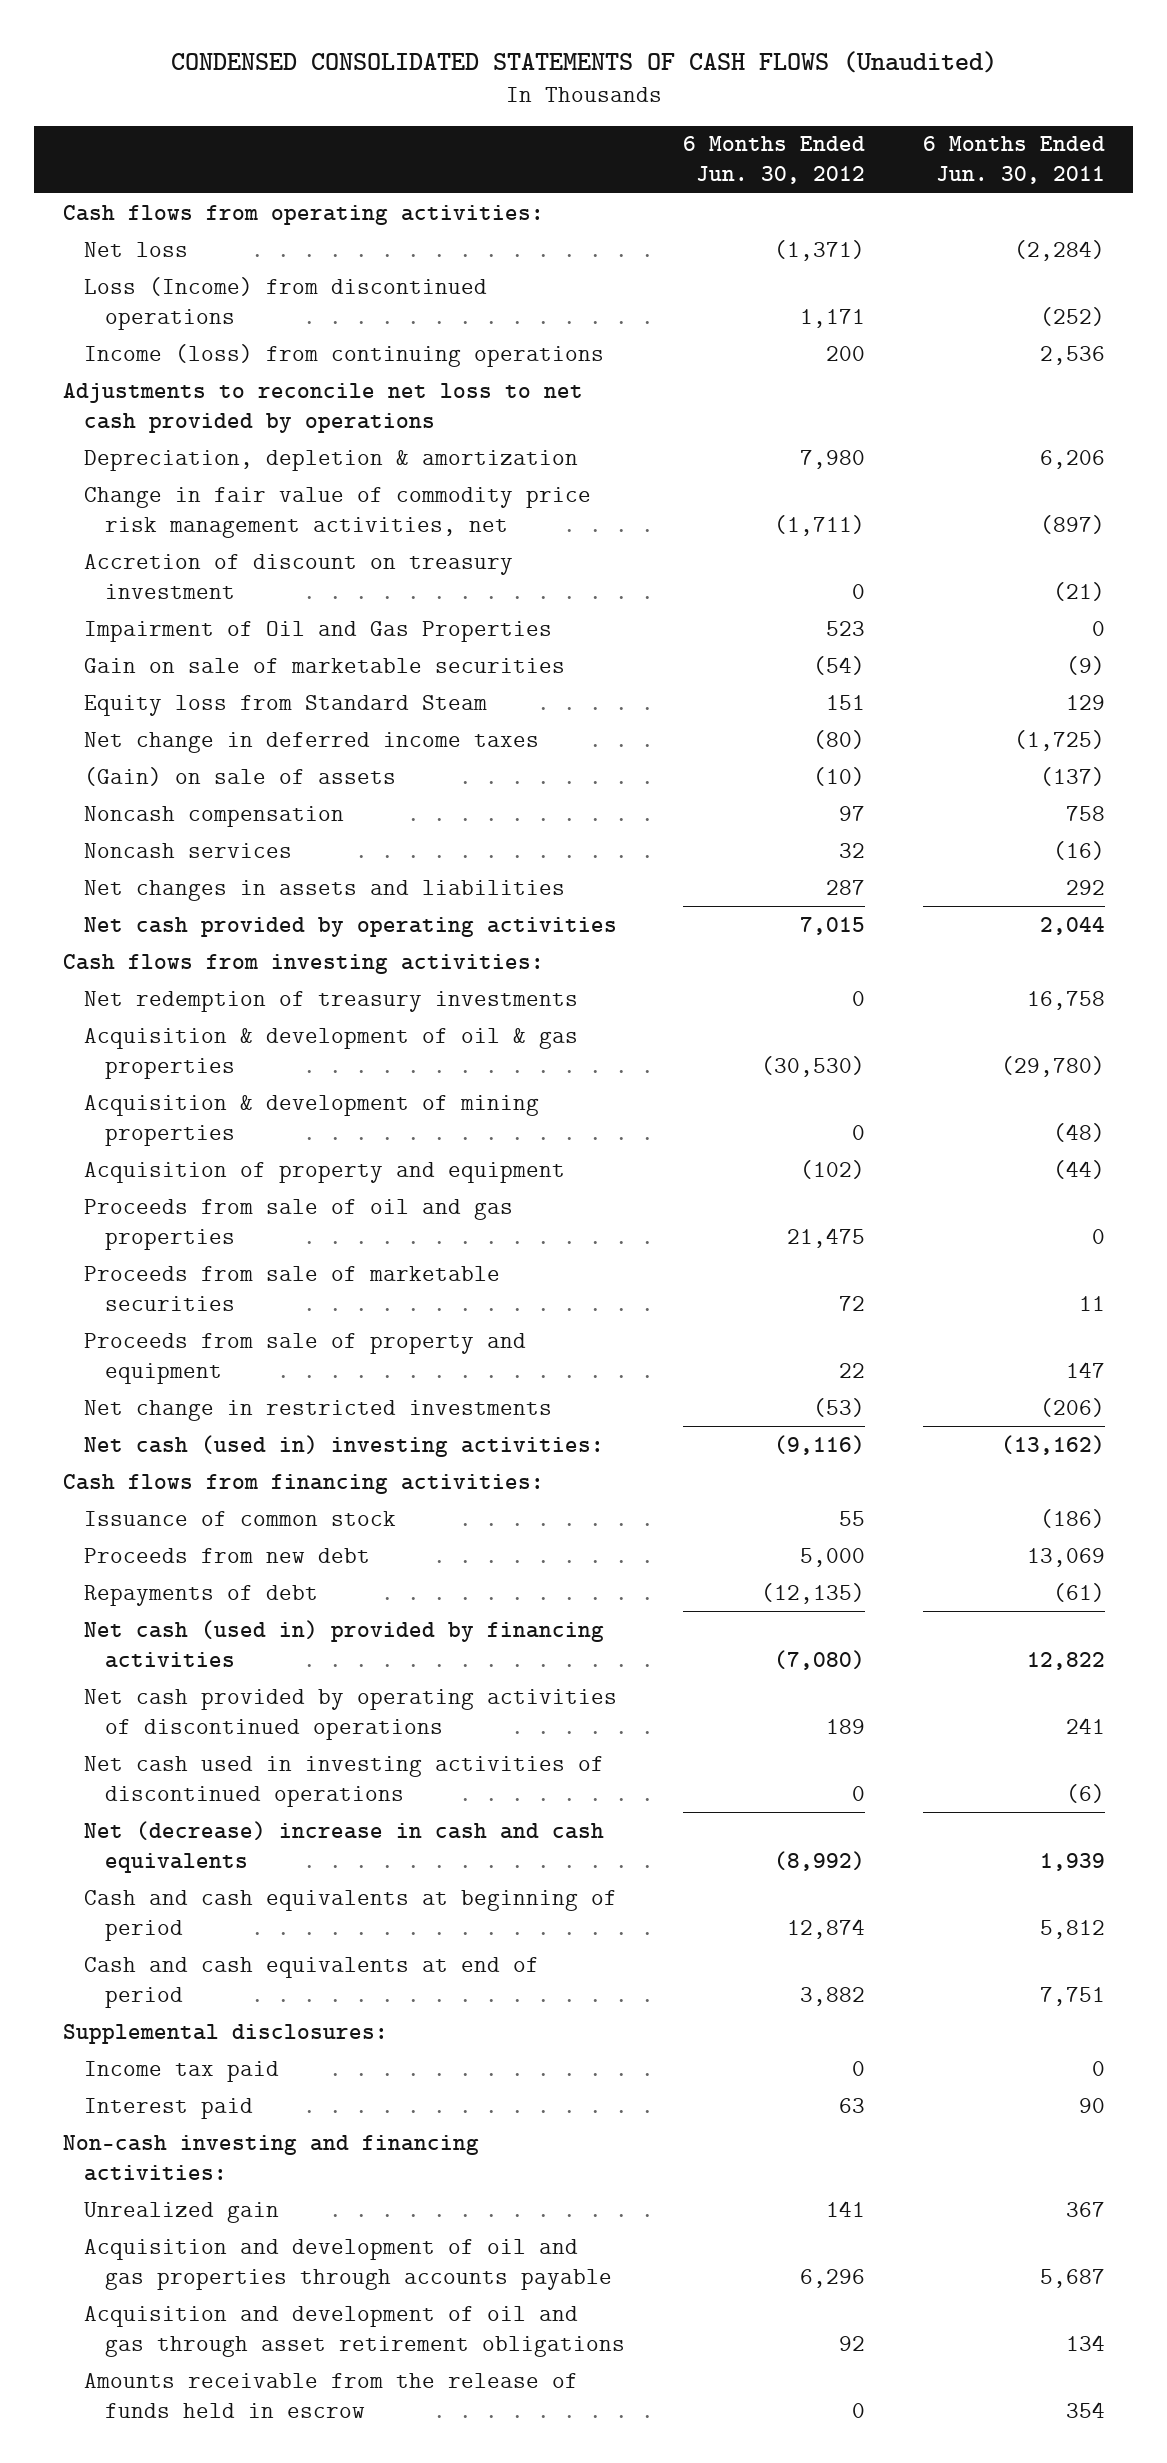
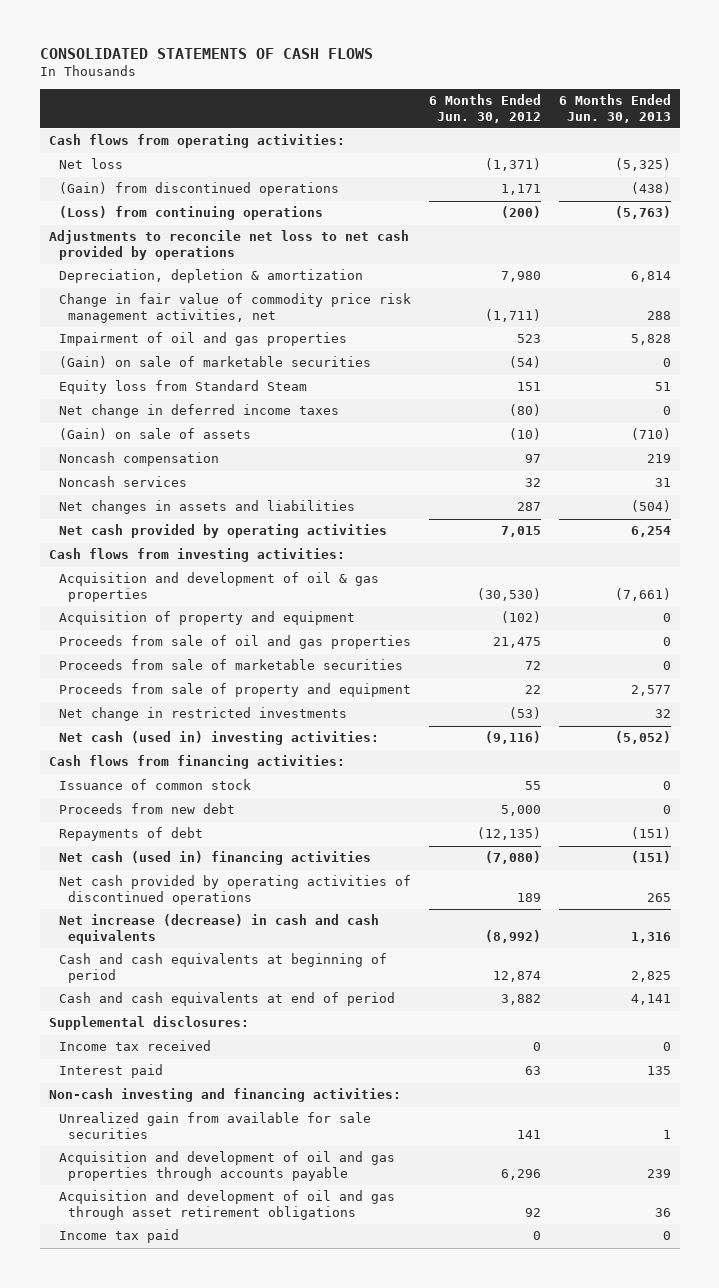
- CONDENSED CONSOLIDATED STATEMENTS OF CASH FLOWS (Unaudited)
+ CONSOLIDATED STATEMENTS OF CASH FLOWS
- | 6 Months Ended Jun. 30, 2012 | 6 Months Ended Jun. 30, 2011
+ | 6 Months Ended Jun. 30, 2012 | 6 Months Ended Jun. 30, 2013
- Loss (Income) from discontinued operations | 1,171 | (252)
- Income (loss) from continuing operations | 200 | 2,536
+ (Gain) from discontinued operations | 1,171 | (438)
+ (Loss) from continuing operations | (200) | (5,763)
- Accretion of discount on treasury investment | 0 | (21)
- Impairment of Oil and Gas Properties | 523 | 0
- Gain on sale of marketable securities | (54) | (9)
+ Impairment of oil and gas properties | 523 | 5,828
+ (Gain) on sale of marketable securities | (54) | 0
- Net redemption of treasury investments | 0 | 16,758
- Acquisition & development of oil & gas properties | (30,530) | (29,780)
- Acquisition & development of mining properties | 0 | (48)
+ Acquisition and development of oil & gas properties | (30,530) | (7,661)
- Net cash (used in) provided by financing activities | (7,080) | 12,822
+ Net cash (used in) financing activities | (7,080) | (151)
- Net cash used in investing activities of discontinued operations | 0 | (6)
- Net (decrease) increase in cash and cash equivalents | (8,992) | 1,939
+ Net increase (decrease) in cash and cash equivalents | (8,992) | 1,316
+ Income tax received | 0 | 0
- Unrealized gain | 141 | 367
+ Unrealized gain from available for sale securities | 141 | 1
- Amounts receivable from the release of funds held in escrow | 0 | 354
moved down: Income tax paid | 0 | 0

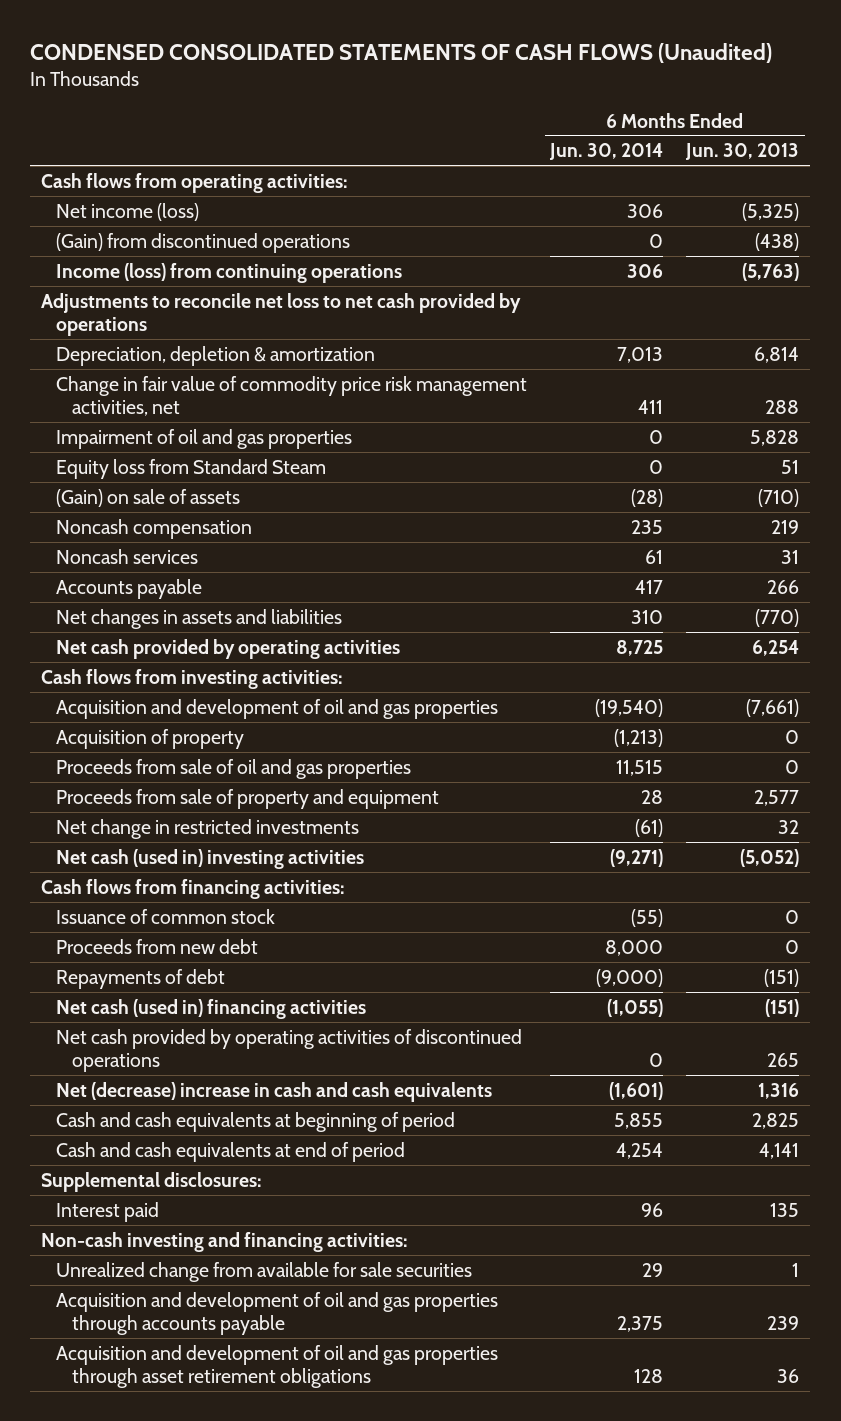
- CONSOLIDATED STATEMENTS OF CASH FLOWS
+ CONDENSED CONSOLIDATED STATEMENTS OF CASH FLOWS (Unaudited)
- | 6 Months Ended Jun. 30, 2012 | 6 Months Ended Jun. 30, 2013
+ | 6 Months Ended Jun. 30, 2014 | 6 Months Ended Jun. 30, 2013
- Net loss | (1,371) | (5,325)
+ Net income (loss) | 306 | (5,325)
- (Loss) from continuing operations | (200) | (5,763)
+ Income (loss) from continuing operations | 306 | (5,763)
- (Gain) on sale of marketable securities | (54) | 0
- Net change in deferred income taxes | (80) | 0
- Net changes in assets and liabilities | 287 | (504)
+ Accounts payable | 417 | 266
+ Net changes in assets and liabilities | 310 | (770)
- Acquisition and development of oil & gas properties | (30,530) | (7,661)
- Acquisition of property and equipment | (102) | 0
+ Acquisition and development of oil and gas properties | (19,540) | (7,661)
+ Acquisition of property | (1,213) | 0
- Proceeds from sale of marketable securities | 72 | 0
- Net cash (used in) investing activities: | (9,116) | (5,052)
+ Net cash (used in) investing activities | (9,271) | (5,052)
- Net increase (decrease) in cash and cash equivalents | (8,992) | 1,316
+ Net (decrease) increase in cash and cash equivalents | (1,601) | 1,316
- Income tax received | 0 | 0
- Unrealized gain from available for sale securities | 141 | 1
+ Unrealized change from available for sale securities | 29 | 1
- Acquisition and development of oil and gas through asset retirement obligations | 92 | 36
- Income tax paid | 0 | 0
+ Acquisition and development of oil and gas properties through asset retirement obligations | 128 | 36

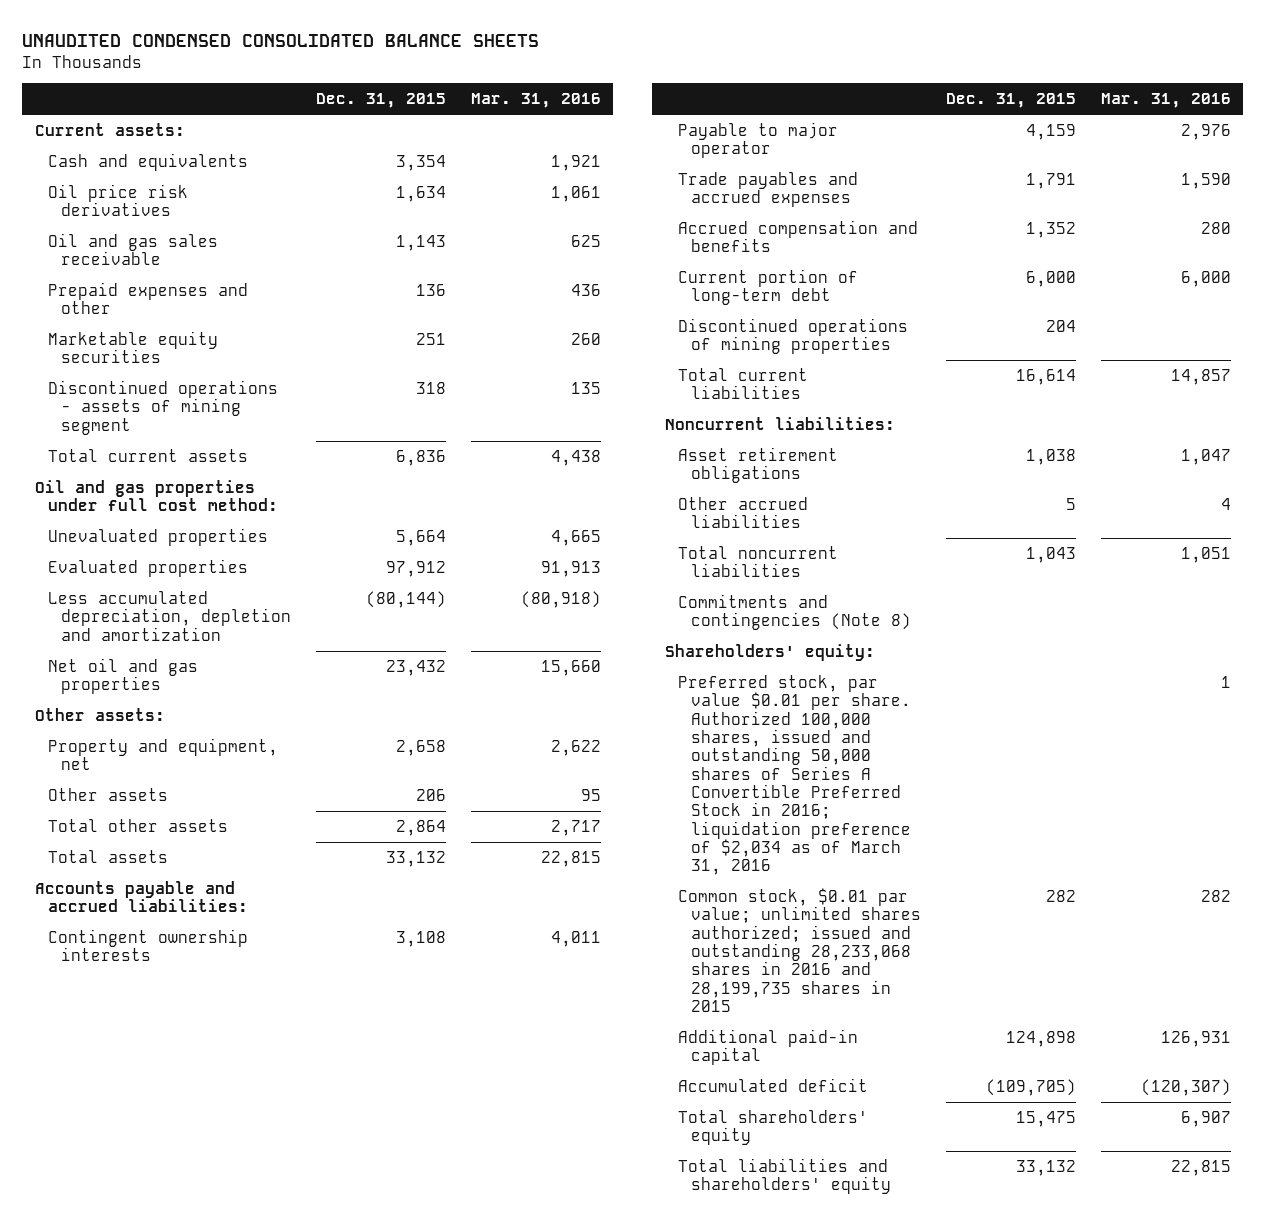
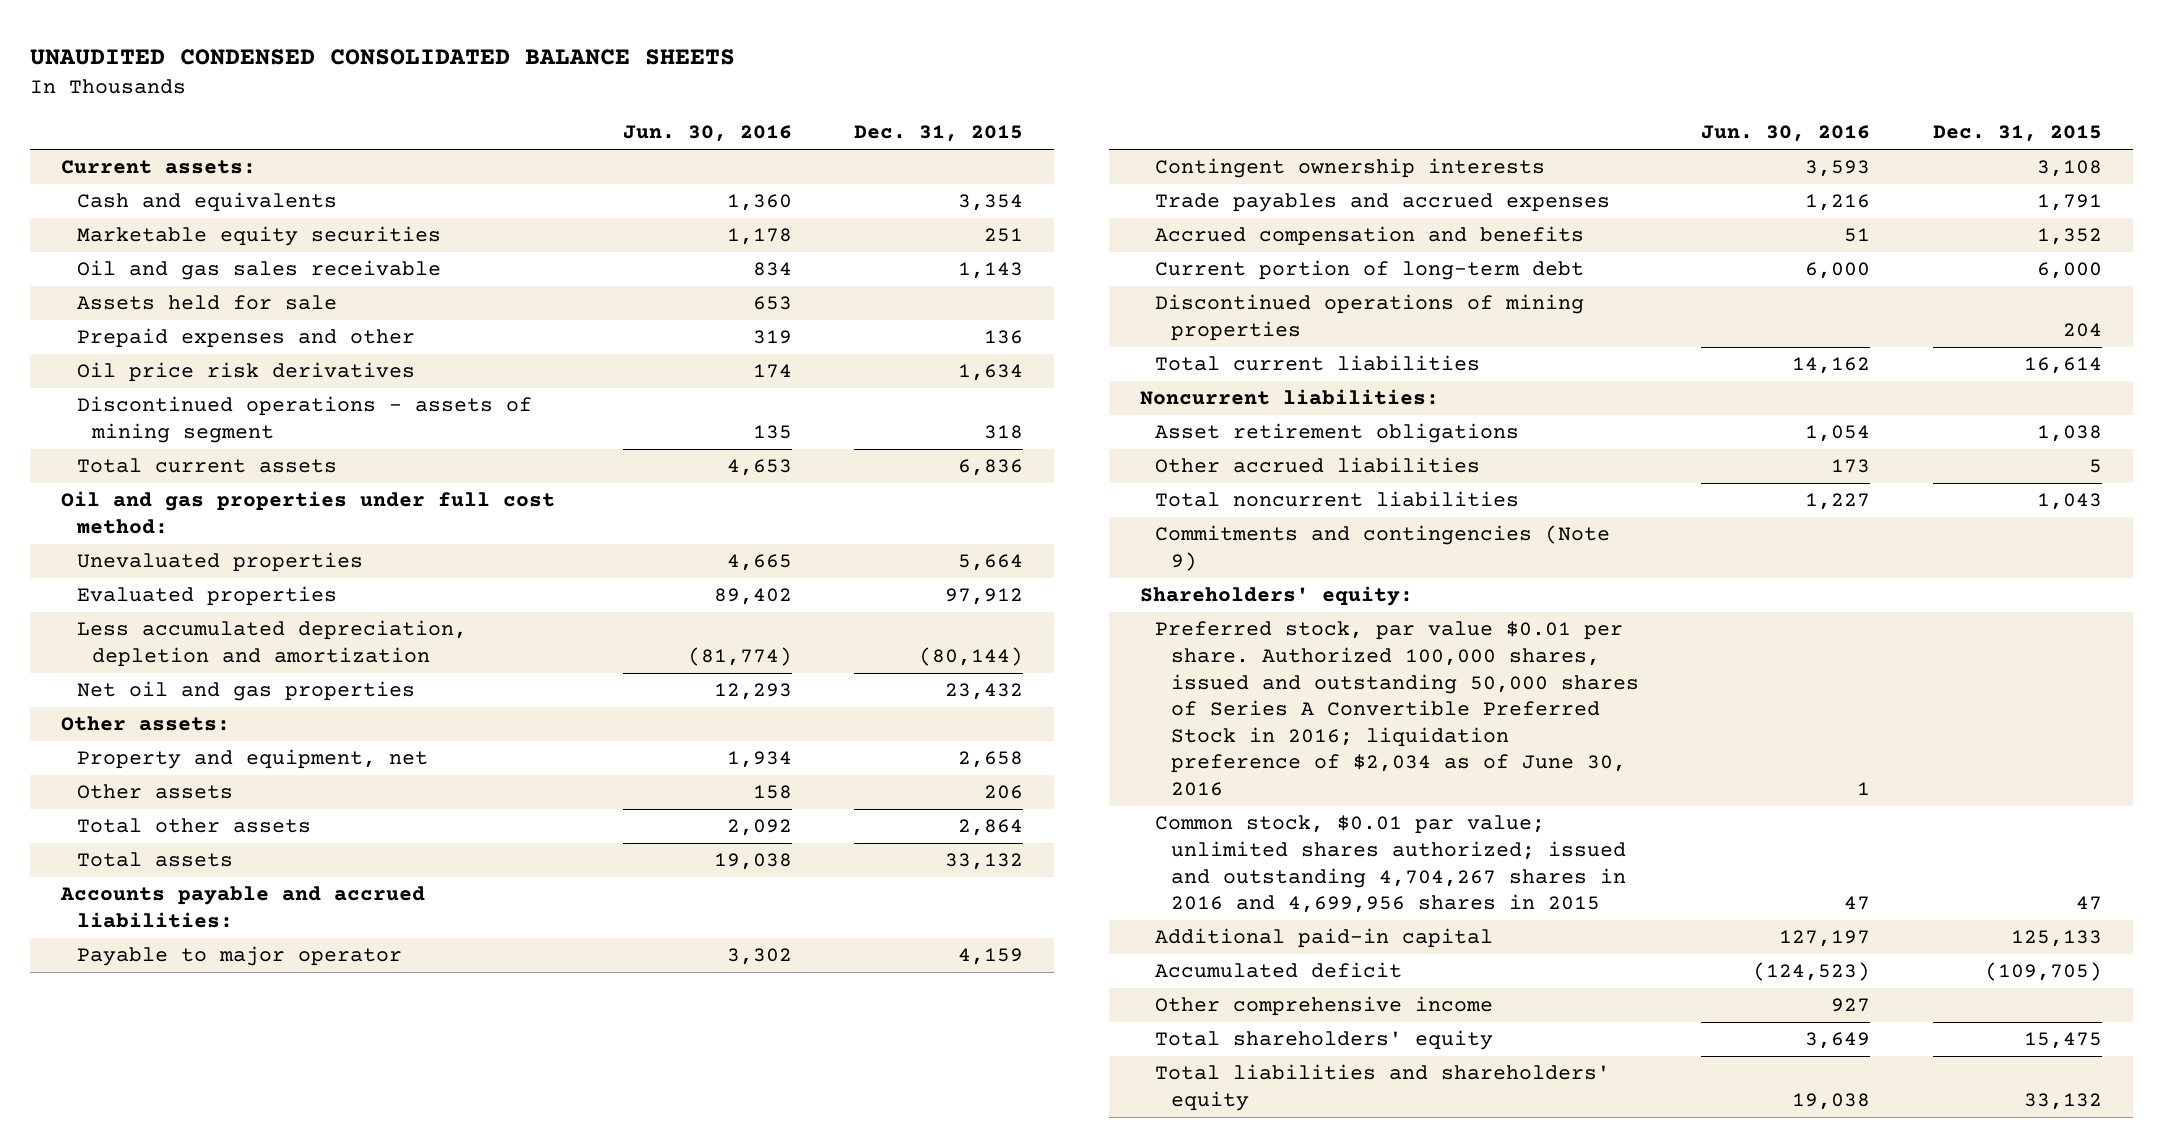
- | Dec. 31, 2015 | Mar. 31, 2016
+ | Jun. 30, 2016 | Dec. 31, 2015
moved up: Marketable equity securities | 1,178 | 251
+ Assets held for sale | 653 |
moved down: Oil price risk derivatives | 174 | 1,634
moved down: Contingent ownership interests | 3,593 | 3,108
- Commitments and contingencies (Note 8)
+ Commitments and contingencies (Note 9)
- Preferred stock, par value $0.01 per share. Authorized 100,000 shares, issued and outstanding 50,000 shares of Series A Convertible Preferred Stock in 2016; liquidation preference of $2,034 as of March 31, 2016 | | 1
- Common stock, $0.01 par value; unlimited shares authorized; issued and outstanding 28,233,068 shares in 2016 and 28,199,735 shares in 2015 | 282 | 282
- Additional paid-in capital | 124,898 | 126,931
+ Preferred stock, par value $0.01 per share. Authorized 100,000 shares, issued and outstanding 50,000 shares of Series A Convertible Preferred Stock in 2016; liquidation preference of $2,034 as of June 30, 2016 | 1 |
+ Common stock, $0.01 par value; unlimited shares authorized; issued and outstanding 4,704,267 shares in 2016 and 4,699,956 shares in 2015 | 47 | 47
+ Additional paid-in capital | 127,197 | 125,133
+ Other comprehensive income | 927 |

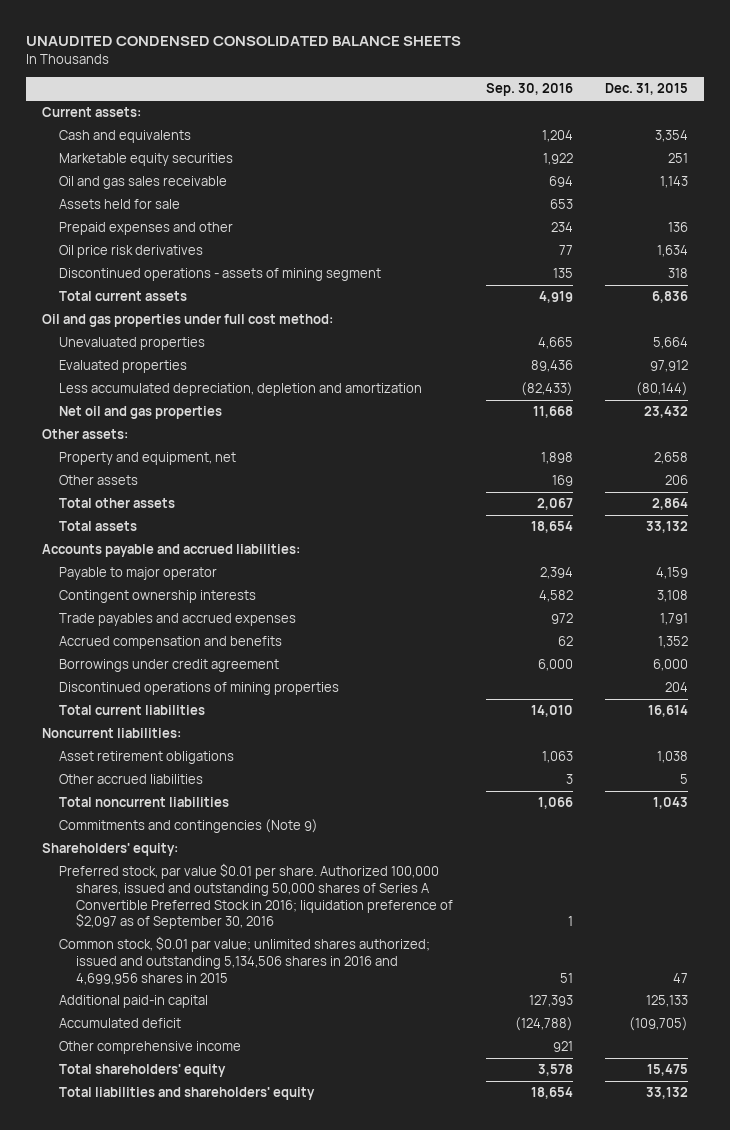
- | Jun. 30, 2016 | Dec. 31, 2015
+ | Sep. 30, 2016 | Dec. 31, 2015
- Current portion of long-term debt | 6,000 | 6,000
+ Borrowings under credit agreement | 6,000 | 6,000
- Preferred stock, par value $0.01 per share. Authorized 100,000 shares, issued and outstanding 50,000 shares of Series A Convertible Preferred Stock in 2016; liquidation preference of $2,034 as of June 30, 2016 | 1 |
- Common stock, $0.01 par value; unlimited shares authorized; issued and outstanding 4,704,267 shares in 2016 and 4,699,956 shares in 2015 | 47 | 47
+ Preferred stock, par value $0.01 per share. Authorized 100,000 shares, issued and outstanding 50,000 shares of Series A Convertible Preferred Stock in 2016; liquidation preference of $2,097 as of September 30, 2016 | 1 |
+ Common stock, $0.01 par value; unlimited shares authorized; issued and outstanding 5,134,506 shares in 2016 and 4,699,956 shares in 2015 | 51 | 47

